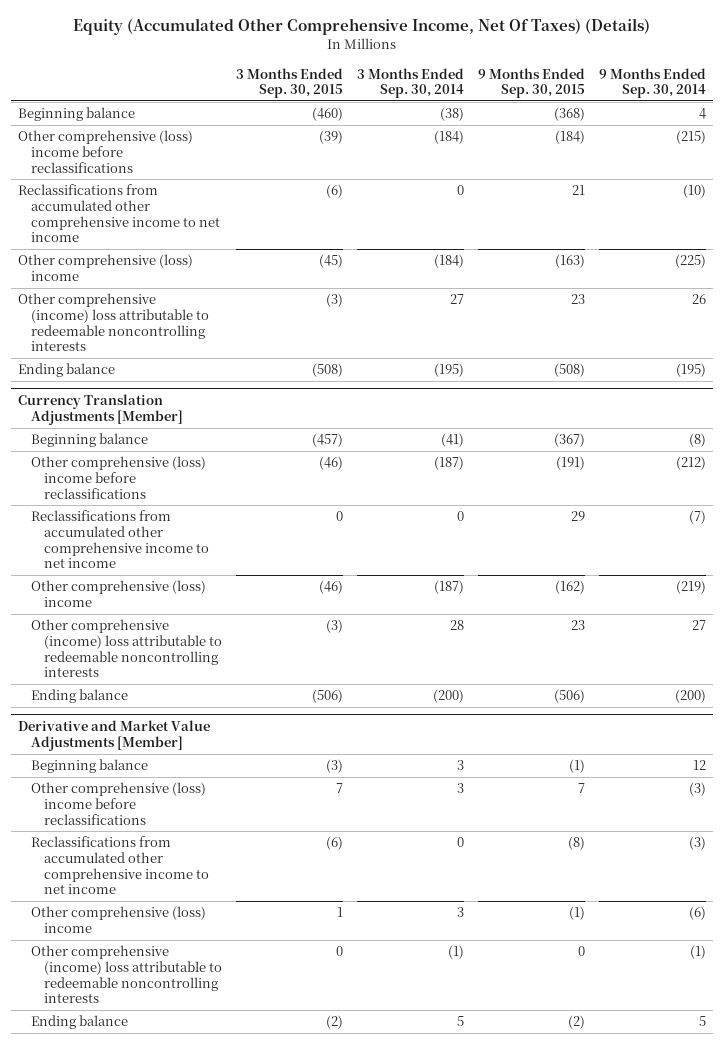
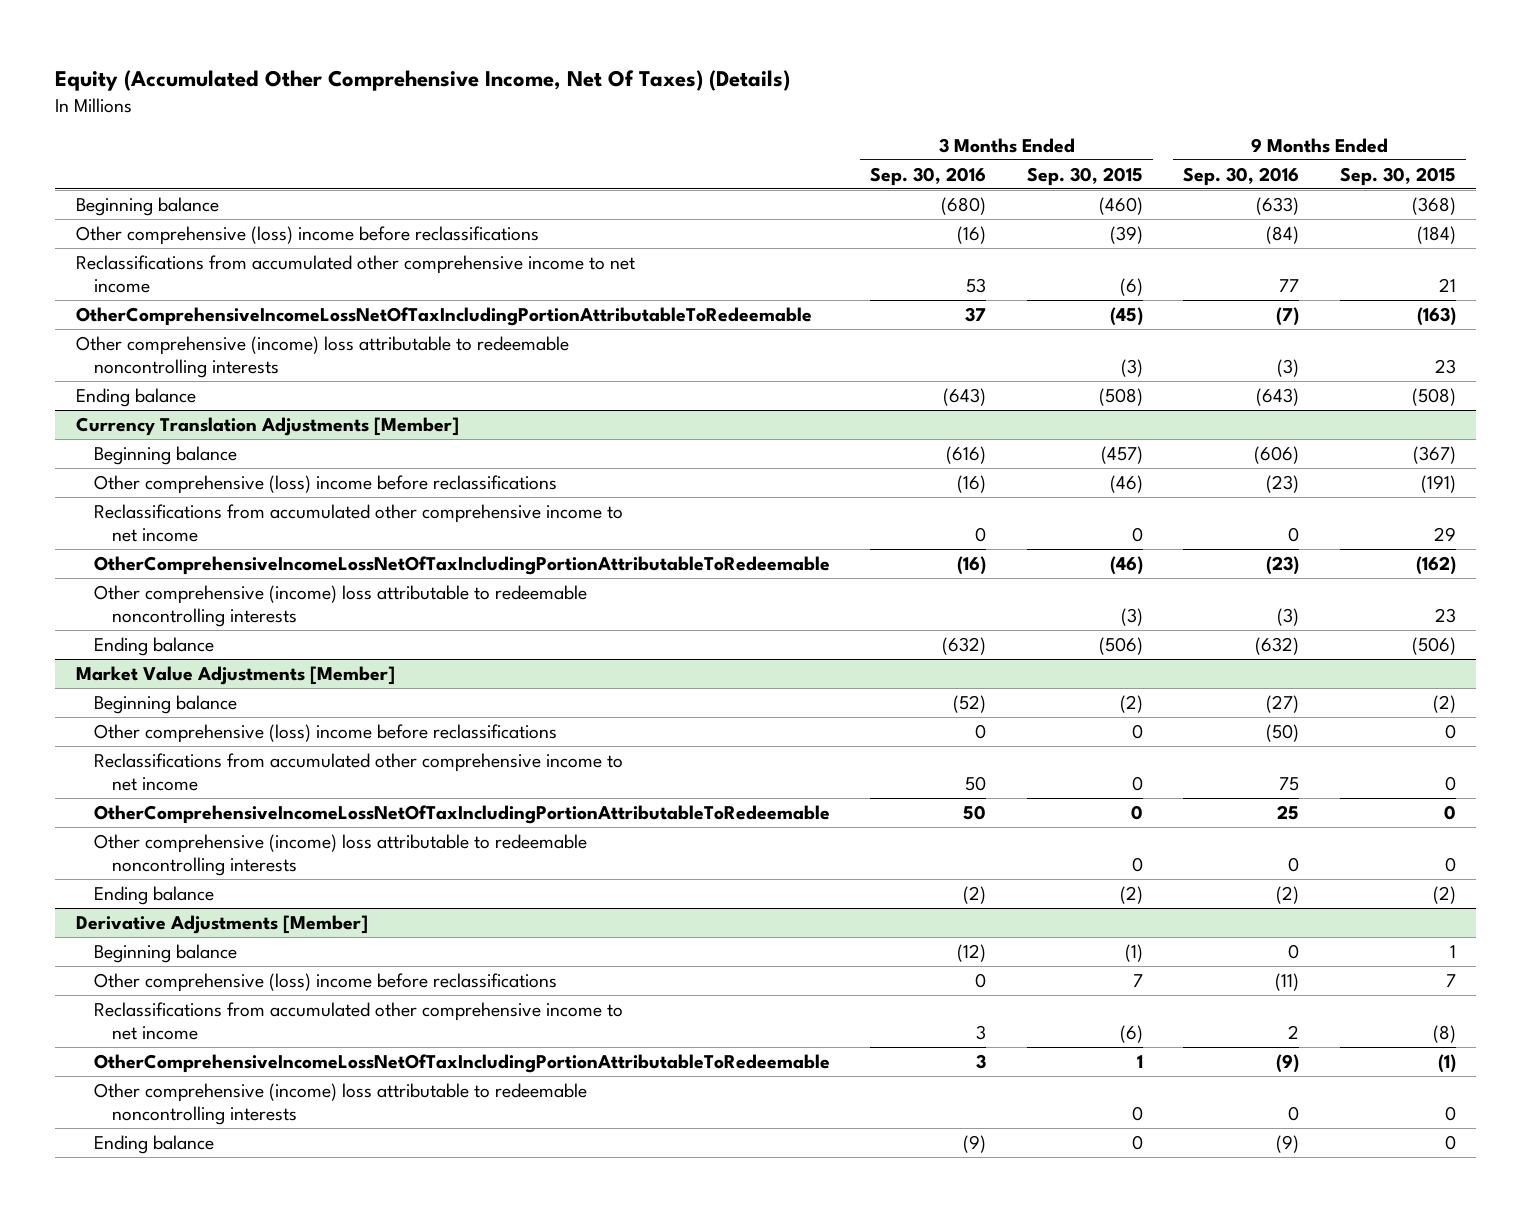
- | 3 Months Ended Sep. 30, 2015 | 3 Months Ended Sep. 30, 2014 | 9 Months Ended Sep. 30, 2015 | 9 Months Ended Sep. 30, 2014
+ | 3 Months Ended Sep. 30, 2016 | 3 Months Ended Sep. 30, 2015 | 9 Months Ended Sep. 30, 2016 | 9 Months Ended Sep. 30, 2015
- Other comprehensive (loss) income | (45) | (184) | (163) | (225)
+ OtherComprehensiveIncomeLossNetOfTaxIncludingPortionAttributableToRedeemable | 37 | (45) | (7) | (163)
@ Currency Translation Adjustments [Member]
- Other comprehensive (loss) income | (46) | (187) | (162) | (219)
+ OtherComprehensiveIncomeLossNetOfTaxIncludingPortionAttributableToRedeemable | (16) | (46) | (23) | (162)
- Derivative and Market Value Adjustments [Member]
- Beginning balance | (3) | 3 | (1) | 12
+ Market Value Adjustments [Member]
+ Beginning balance | (52) | (2) | (27) | (2)
+ Other comprehensive (loss) income before reclassifications | 0 | 0 | (50) | 0
+ Reclassifications from accumulated other comprehensive income to net income | 50 | 0 | 75 | 0
+ OtherComprehensiveIncomeLossNetOfTaxIncludingPortionAttributableToRedeemable | 50 | 0 | 25 | 0
+ Other comprehensive (income) loss attributable to redeemable noncontrolling interests | | 0 | 0 | 0
+ Ending balance | (2) | (2) | (2) | (2)
+ Derivative Adjustments [Member]
+ Beginning balance | (12) | (1) | 0 | 1
- Other comprehensive (loss) income | 1 | 3 | (1) | (6)
+ OtherComprehensiveIncomeLossNetOfTaxIncludingPortionAttributableToRedeemable | 3 | 1 | (9) | (1)
- Ending balance | (2) | 5 | (2) | 5
+ Ending balance | (9) | 0 | (9) | 0

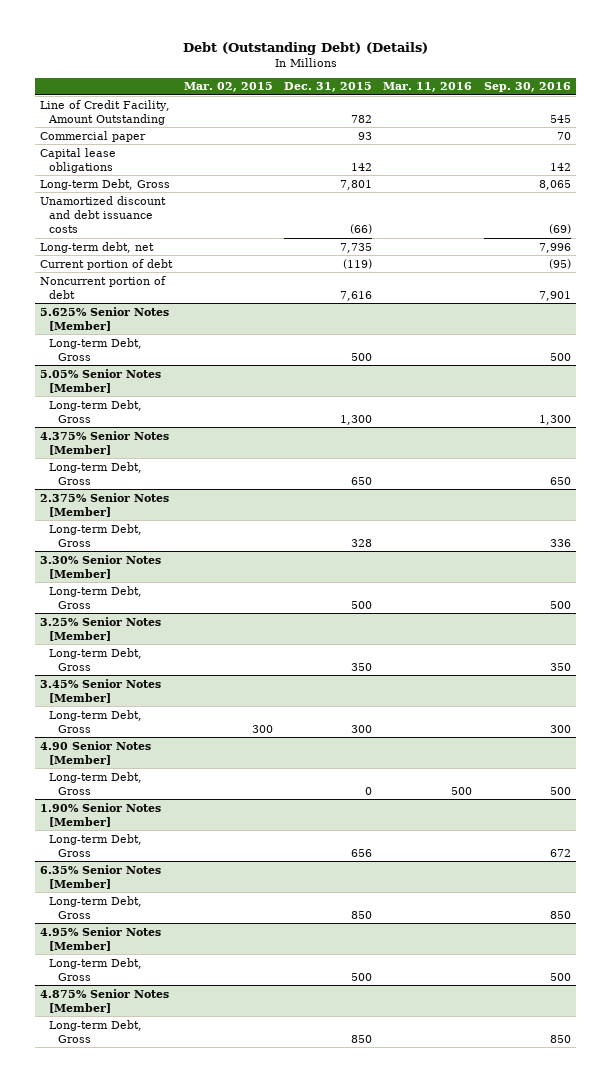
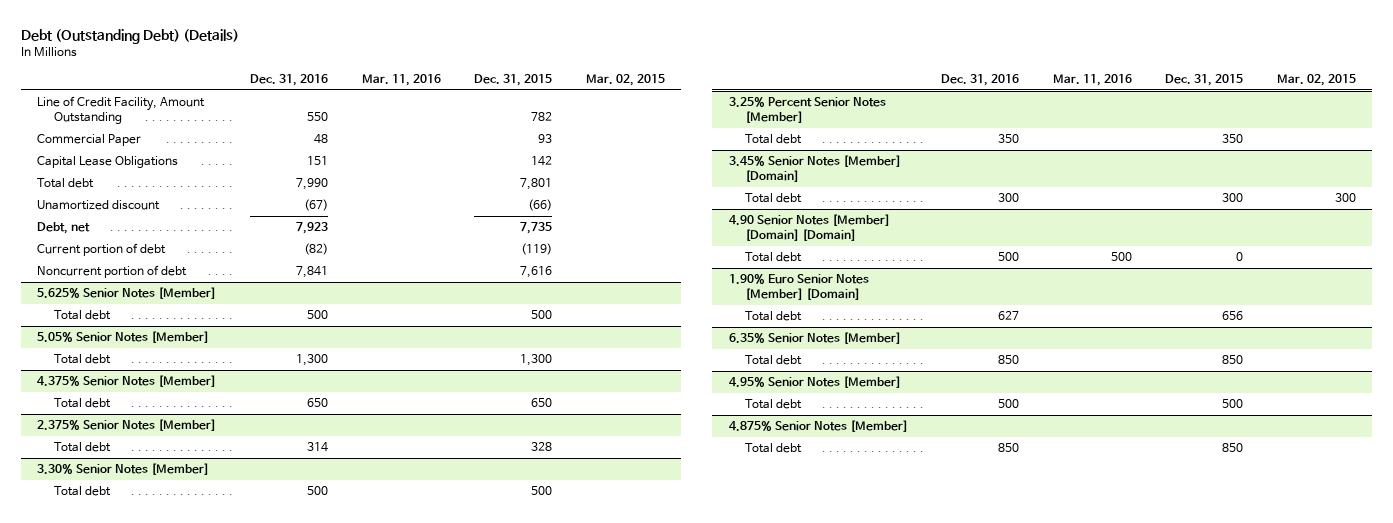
- | Mar. 02, 2015 | Dec. 31, 2015 | Mar. 11, 2016 | Sep. 30, 2016
+ | Dec. 31, 2016 | Mar. 11, 2016 | Dec. 31, 2015 | Mar. 02, 2015
- Commercial paper | | 93 | | 70
- Capital lease obligations | | 142 | | 142
- Long-term Debt, Gross | | 7,801 | | 8,065
- Unamortized discount and debt issuance costs | | (66) | | (69)
- Long-term debt, net | | 7,735 | | 7,996
+ Commercial Paper | 48 | | 93 |
+ Capital Lease Obligations | 151 | | 142 |
+ Total debt | 7,990 | | 7,801 |
+ Unamortized discount | (67) | | (66) |
+ Debt, net | 7,923 | | 7,735 |
@ 5.625% Senior Notes [Member]
- Long-term Debt, Gross | | 500 | | 500
+ Total debt | 500 | | 500 |
@ 5.05% Senior Notes [Member]
- Long-term Debt, Gross | | 1,300 | | 1,300
+ Total debt | 1,300 | | 1,300 |
@ 4.375% Senior Notes [Member]
- Long-term Debt, Gross | | 650 | | 650
+ Total debt | 650 | | 650 |
@ 2.375% Senior Notes [Member]
- Long-term Debt, Gross | | 328 | | 336
+ Total debt | 314 | | 328 |
@ 3.30% Senior Notes [Member]
- Long-term Debt, Gross | | 500 | | 500
- 3.25% Senior Notes [Member]
- Long-term Debt, Gross | | 350 | | 350
- 3.45% Senior Notes [Member]
- Long-term Debt, Gross | 300 | 300 | | 300
- 4.90 Senior Notes [Member]
- Long-term Debt, Gross | | 0 | 500 | 500
- 1.90% Senior Notes [Member]
- Long-term Debt, Gross | | 656 | | 672
@ 3.30% Senior Notes [Member]
+ Total debt | 500 | | 500 |
+ 3.25% Percent Senior Notes [Member]
+ Total debt | 350 | | 350 |
+ 3.45% Senior Notes [Member] [Domain]
+ Total debt | 300 | | 300 | 300
+ 4.90 Senior Notes [Member] [Domain] [Domain]
+ Total debt | 500 | 500 | 0 |
+ 1.90% Euro Senior Notes [Member] [Domain]
+ Total debt | 627 | | 656 |
@ 6.35% Senior Notes [Member]
- Long-term Debt, Gross | | 850 | | 850
+ Total debt | 850 | | 850 |
@ 4.95% Senior Notes [Member]
- Long-term Debt, Gross | | 500 | | 500
+ Total debt | 500 | | 500 |
@ 4.875% Senior Notes [Member]
- Long-term Debt, Gross | | 850 | | 850
+ Total debt | 850 | | 850 |

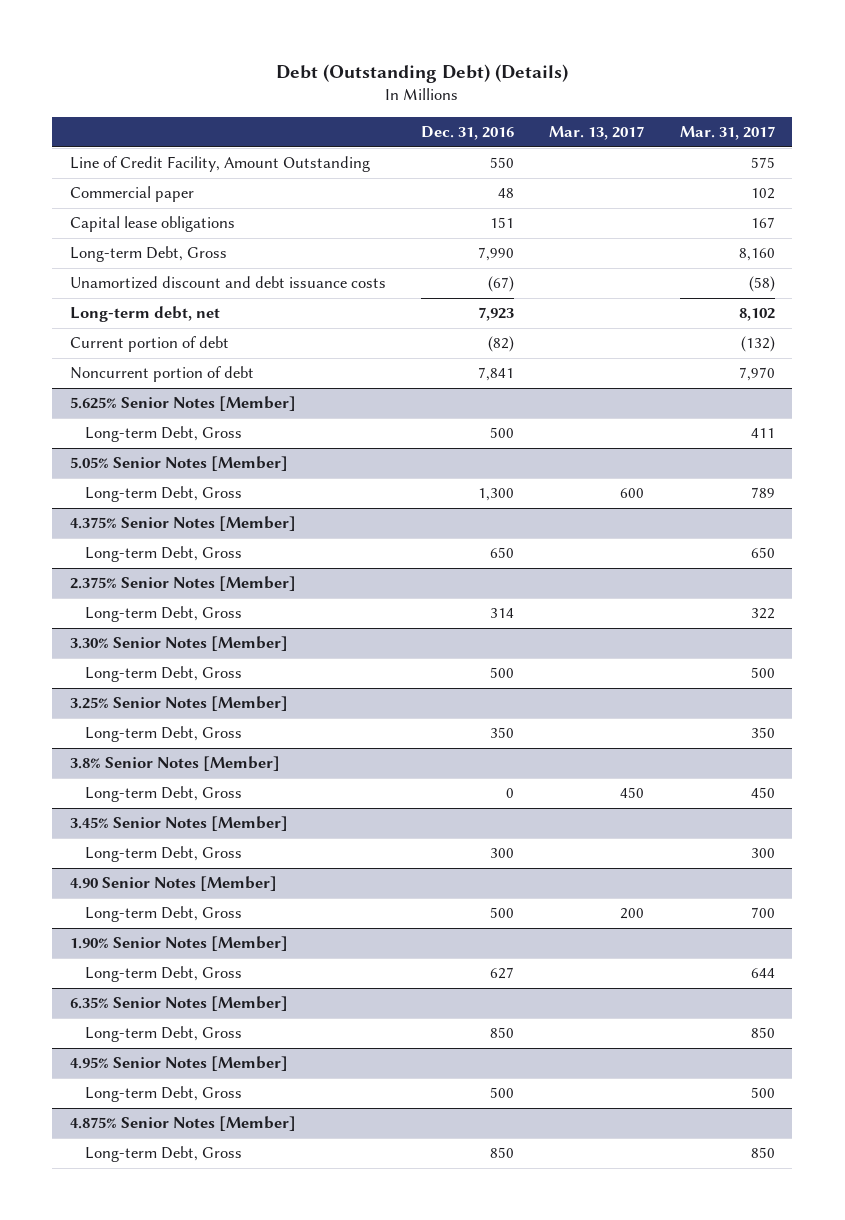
- | Dec. 31, 2016 | Mar. 11, 2016 | Dec. 31, 2015 | Mar. 02, 2015
+ | Dec. 31, 2016 | Mar. 13, 2017 | Mar. 31, 2017
- Commercial Paper | 48 | | 93 |
- Capital Lease Obligations | 151 | | 142 |
- Total debt | 7,990 | | 7,801 |
- Unamortized discount | (67) | | (66) |
- Debt, net | 7,923 | | 7,735 |
+ Commercial paper | 48 | | 102
+ Capital lease obligations | 151 | | 167
+ Long-term Debt, Gross | 7,990 | | 8,160
+ Unamortized discount and debt issuance costs | (67) | | (58)
+ Long-term debt, net | 7,923 | | 8,102
@ 5.625% Senior Notes [Member]
- Total debt | 500 | | 500 |
+ Long-term Debt, Gross | 500 | | 411
@ 5.05% Senior Notes [Member]
- Total debt | 1,300 | | 1,300 |
+ Long-term Debt, Gross | 1,300 | 600 | 789
@ 4.375% Senior Notes [Member]
- Total debt | 650 | | 650 |
+ Long-term Debt, Gross | 650 | | 650
@ 2.375% Senior Notes [Member]
- Total debt | 314 | | 328 |
+ Long-term Debt, Gross | 314 | | 322
@ 3.30% Senior Notes [Member]
- Total debt | 500 | | 500 |
- 3.25% Percent Senior Notes [Member]
- Total debt | 350 | | 350 |
- 3.45% Senior Notes [Member] [Domain]
- Total debt | 300 | | 300 | 300
- 4.90 Senior Notes [Member] [Domain] [Domain]
- Total debt | 500 | 500 | 0 |
- 1.90% Euro Senior Notes [Member] [Domain]
- Total debt | 627 | | 656 |
@ 3.30% Senior Notes [Member]
+ Long-term Debt, Gross | 500 | | 500
+ 3.25% Senior Notes [Member]
+ Long-term Debt, Gross | 350 | | 350
+ 3.8% Senior Notes [Member]
+ Long-term Debt, Gross | 0 | 450 | 450
+ 3.45% Senior Notes [Member]
+ Long-term Debt, Gross | 300 | | 300
+ 4.90 Senior Notes [Member]
+ Long-term Debt, Gross | 500 | 200 | 700
+ 1.90% Senior Notes [Member]
+ Long-term Debt, Gross | 627 | | 644
@ 6.35% Senior Notes [Member]
- Total debt | 850 | | 850 |
+ Long-term Debt, Gross | 850 | | 850
@ 4.95% Senior Notes [Member]
- Total debt | 500 | | 500 |
+ Long-term Debt, Gross | 500 | | 500
@ 4.875% Senior Notes [Member]
- Total debt | 850 | | 850 |
+ Long-term Debt, Gross | 850 | | 850

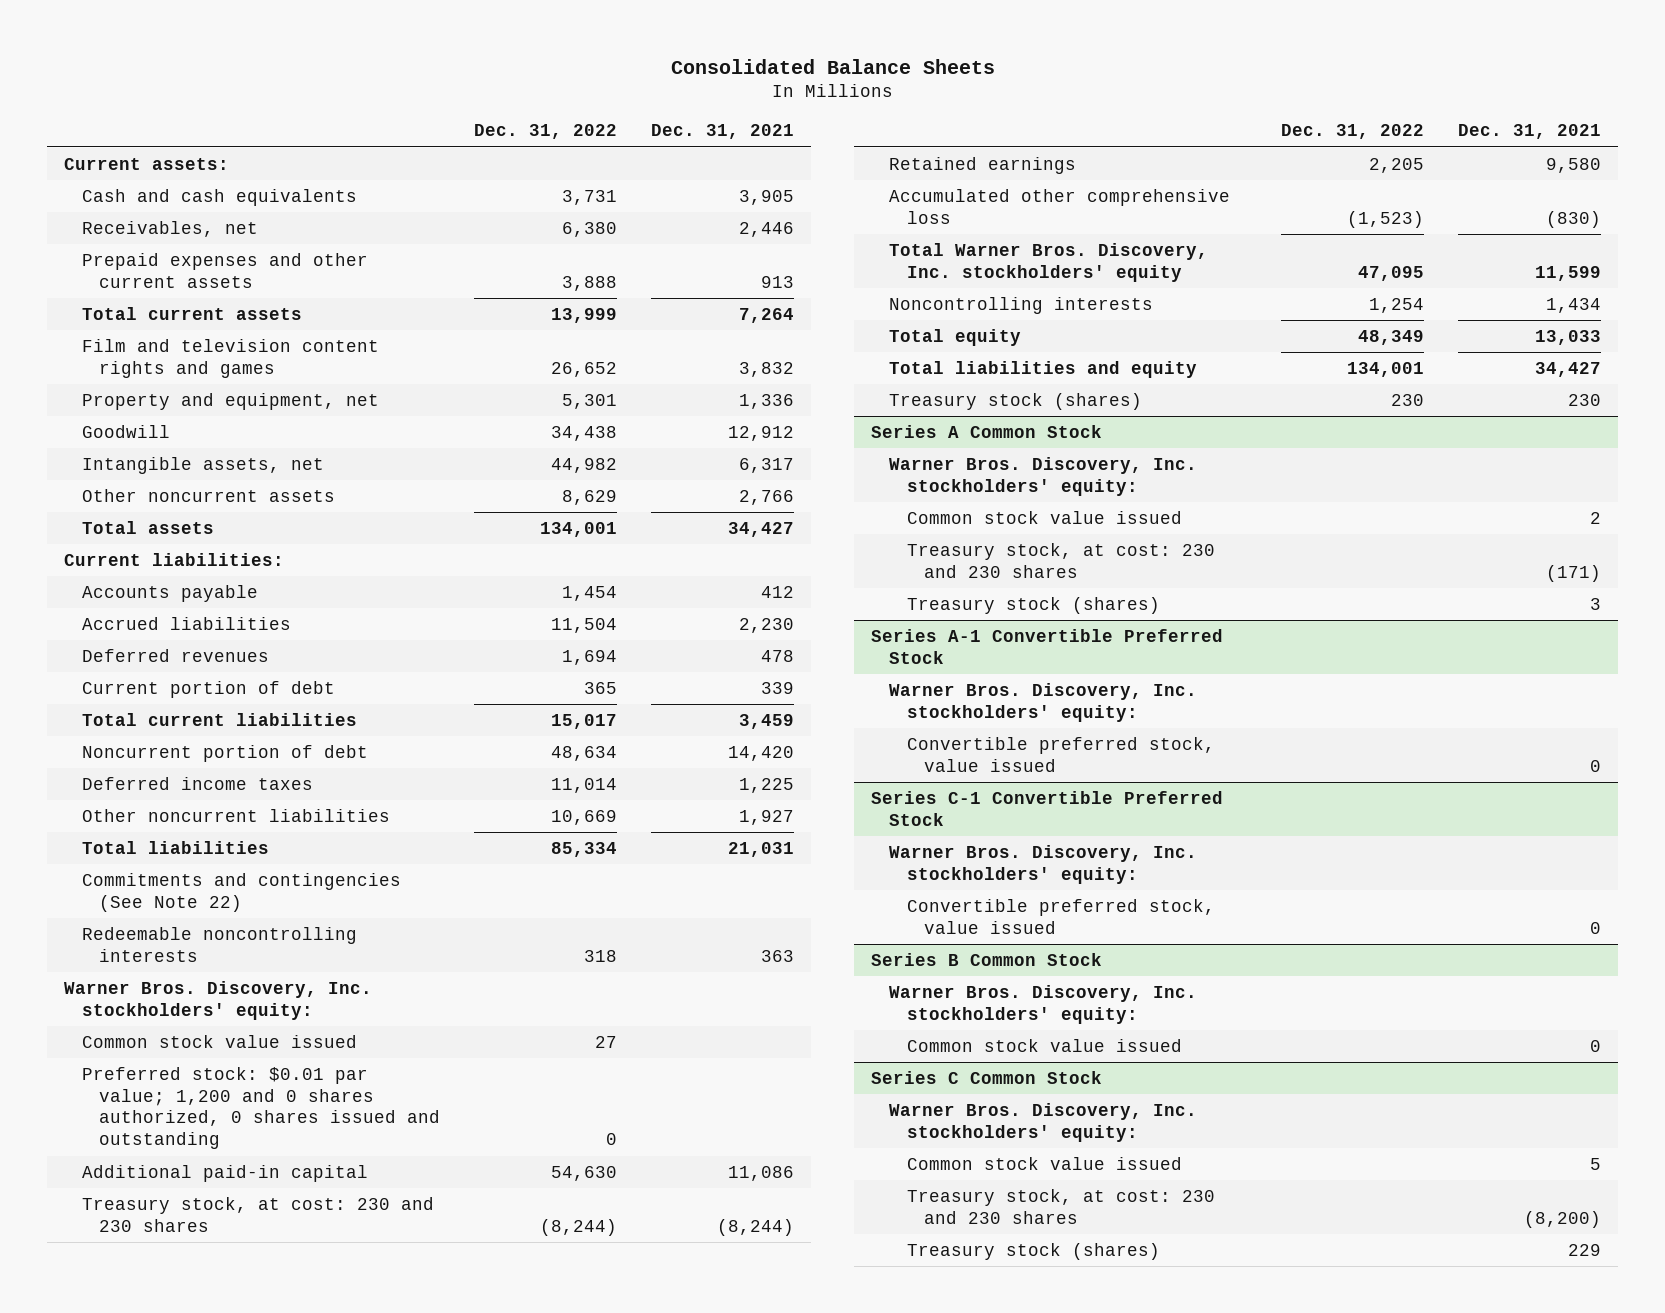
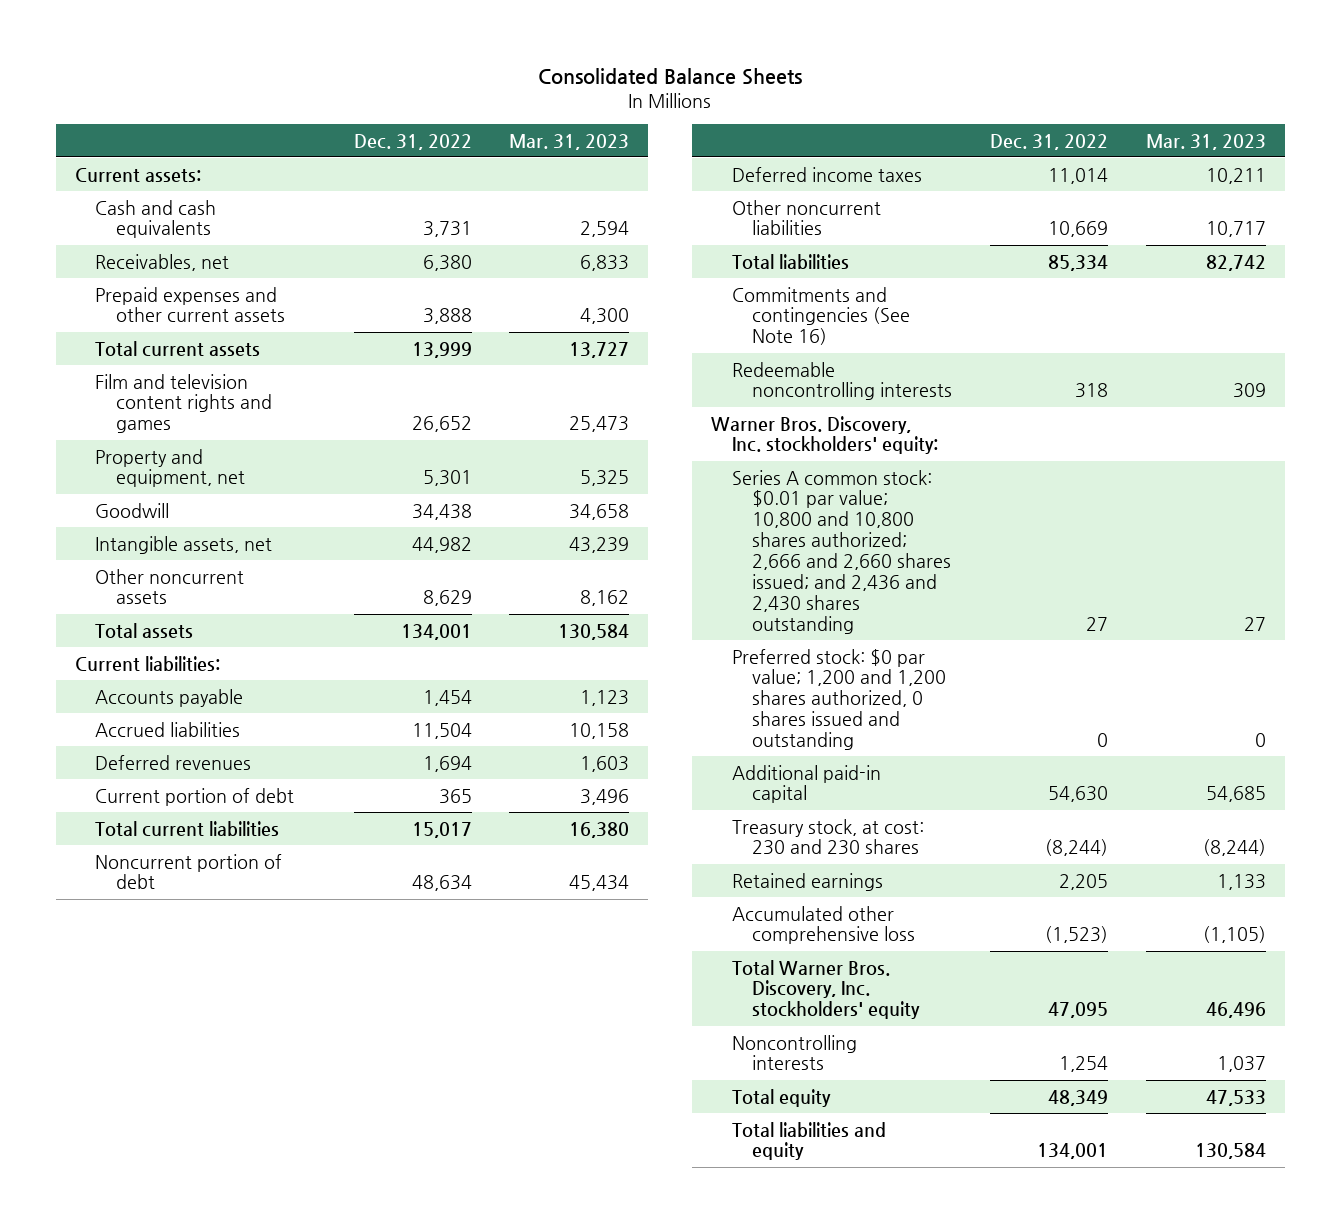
- | Dec. 31, 2022 | Dec. 31, 2021
+ | Dec. 31, 2022 | Mar. 31, 2023
- Commitments and contingencies (See Note 22)
+ Commitments and contingencies (See Note 16)
- Common stock value issued | 27 |
- Preferred stock: $0.01 par value; 1,200 and 0 shares authorized, 0 shares issued and outstanding | 0 |
+ Series A common stock: $0.01 par value; 10,800 and 10,800 shares authorized; 2,666 and 2,660 shares issued; and 2,436 and 2,430 shares outstanding | 27 | 27
+ Preferred stock: $0 par value; 1,200 and 1,200 shares authorized, 0 shares issued and outstanding | 0 | 0
- Treasury stock (shares) | 230 | 230
- Series A Common Stock
- Warner Bros. Discovery, Inc. stockholders' equity:
- Common stock value issued | | 2
- Treasury stock, at cost: 230 and 230 shares | | (171)
- Treasury stock (shares) | | 3
- Series A-1 Convertible Preferred Stock
- Warner Bros. Discovery, Inc. stockholders' equity:
- Convertible preferred stock, value issued | | 0
- Series C-1 Convertible Preferred Stock
- Warner Bros. Discovery, Inc. stockholders' equity:
- Convertible preferred stock, value issued | | 0
- Series B Common Stock
- Warner Bros. Discovery, Inc. stockholders' equity:
- Common stock value issued | | 0
- Series C Common Stock
- Warner Bros. Discovery, Inc. stockholders' equity:
- Common stock value issued | | 5
- Treasury stock, at cost: 230 and 230 shares | | (8,200)
- Treasury stock (shares) | | 229

